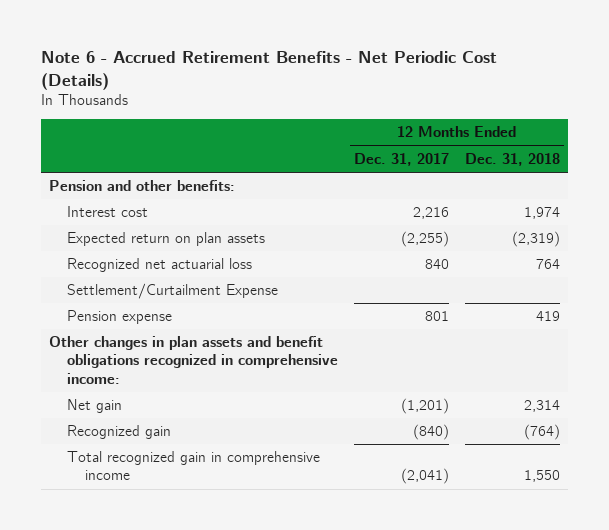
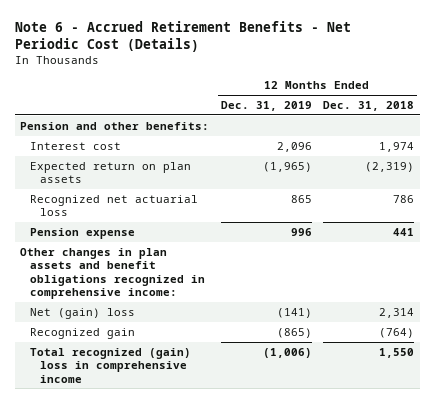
- | 12 Months Ended Dec. 31, 2017 | 12 Months Ended Dec. 31, 2018
+ | 12 Months Ended Dec. 31, 2019 | 12 Months Ended Dec. 31, 2018
- Recognized net actuarial loss | 840 | 764
- Settlement/Curtailment Expense
- Pension expense | 801 | 419
+ Recognized net actuarial loss | 865 | 786
+ Pension expense | 996 | 441
- Net gain | (1,201) | 2,314
+ Net (gain) loss | (141) | 2,314
- Total recognized gain in comprehensive income | (2,041) | 1,550
+ Total recognized (gain) loss in comprehensive income | (1,006) | 1,550

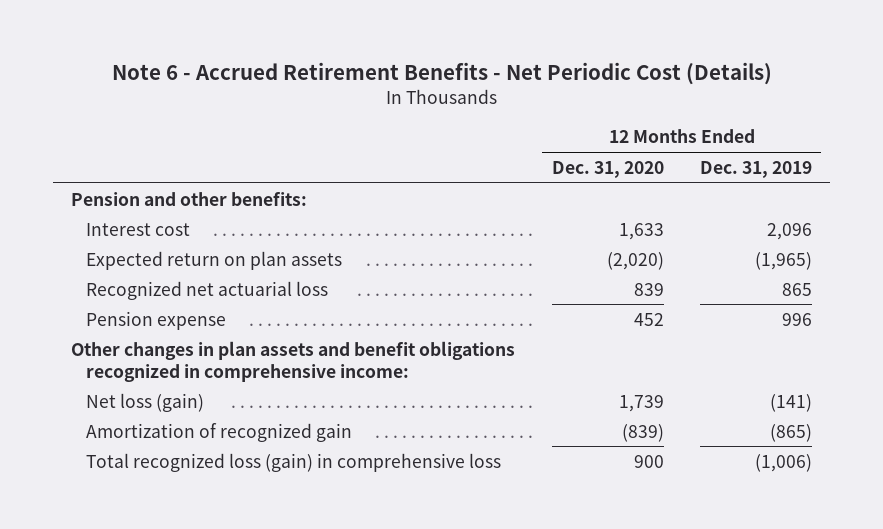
- | 12 Months Ended Dec. 31, 2019 | 12 Months Ended Dec. 31, 2018
+ | 12 Months Ended Dec. 31, 2020 | 12 Months Ended Dec. 31, 2019
- Net (gain) loss | (141) | 2,314
- Recognized gain | (865) | (764)
- Total recognized (gain) loss in comprehensive income | (1,006) | 1,550
+ Net loss (gain) | 1,739 | (141)
+ Amortization of recognized gain | (839) | (865)
+ Total recognized loss (gain) in comprehensive loss | 900 | (1,006)

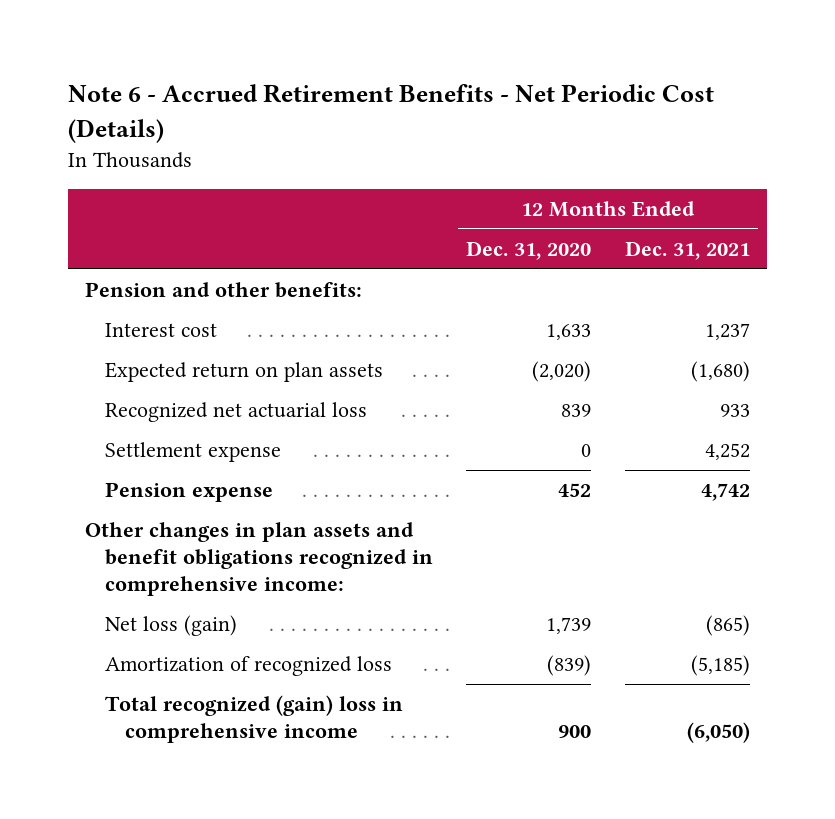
- | 12 Months Ended Dec. 31, 2020 | 12 Months Ended Dec. 31, 2019
+ | 12 Months Ended Dec. 31, 2020 | 12 Months Ended Dec. 31, 2021
+ Settlement expense | 0 | 4,252
- Amortization of recognized gain | (839) | (865)
- Total recognized loss (gain) in comprehensive loss | 900 | (1,006)
+ Amortization of recognized loss | (839) | (5,185)
+ Total recognized (gain) loss in comprehensive income | 900 | (6,050)

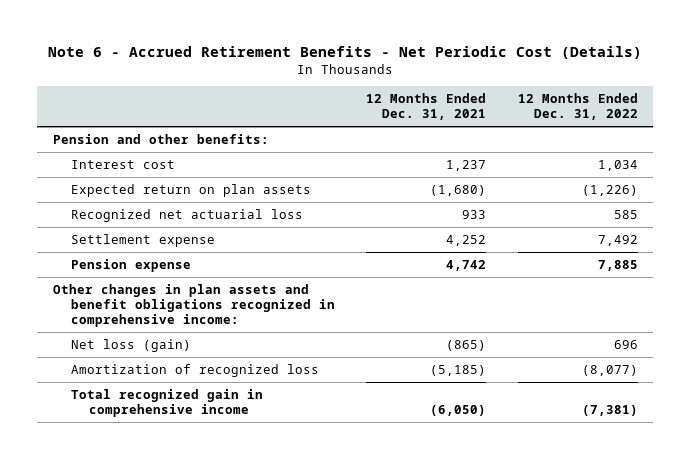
- | 12 Months Ended Dec. 31, 2020 | 12 Months Ended Dec. 31, 2021
+ | 12 Months Ended Dec. 31, 2021 | 12 Months Ended Dec. 31, 2022
- Total recognized (gain) loss in comprehensive income | 900 | (6,050)
+ Total recognized gain in comprehensive income | (6,050) | (7,381)

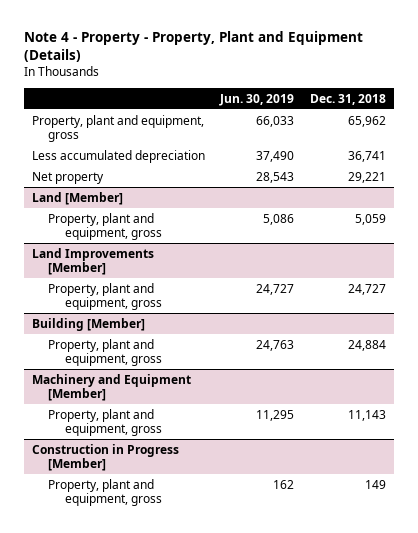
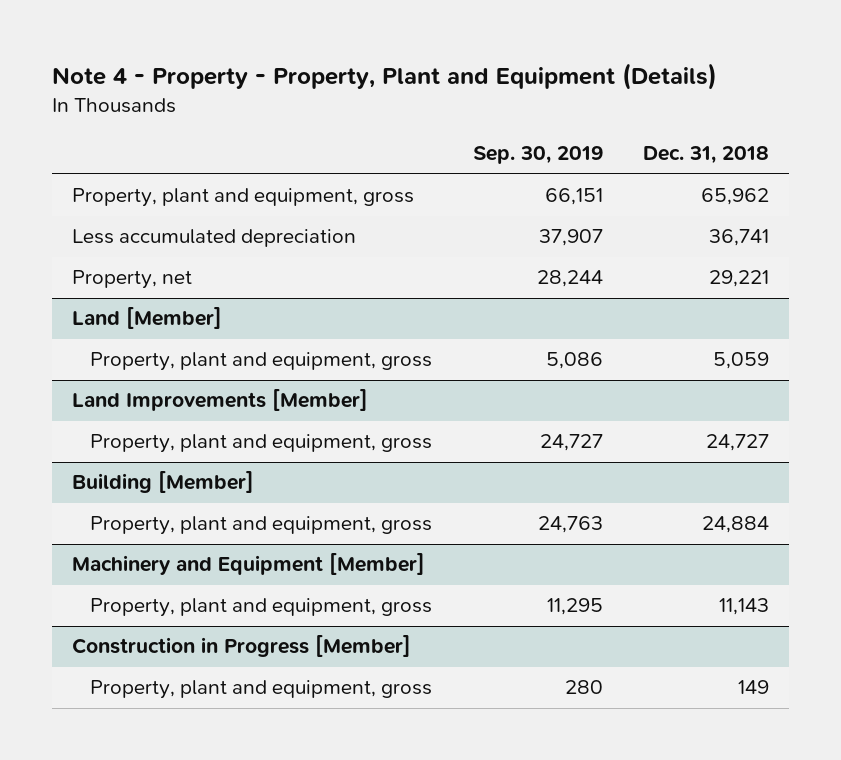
- | Jun. 30, 2019 | Dec. 31, 2018
+ | Sep. 30, 2019 | Dec. 31, 2018
- Net property | 28,543 | 29,221
+ Property, net | 28,244 | 29,221

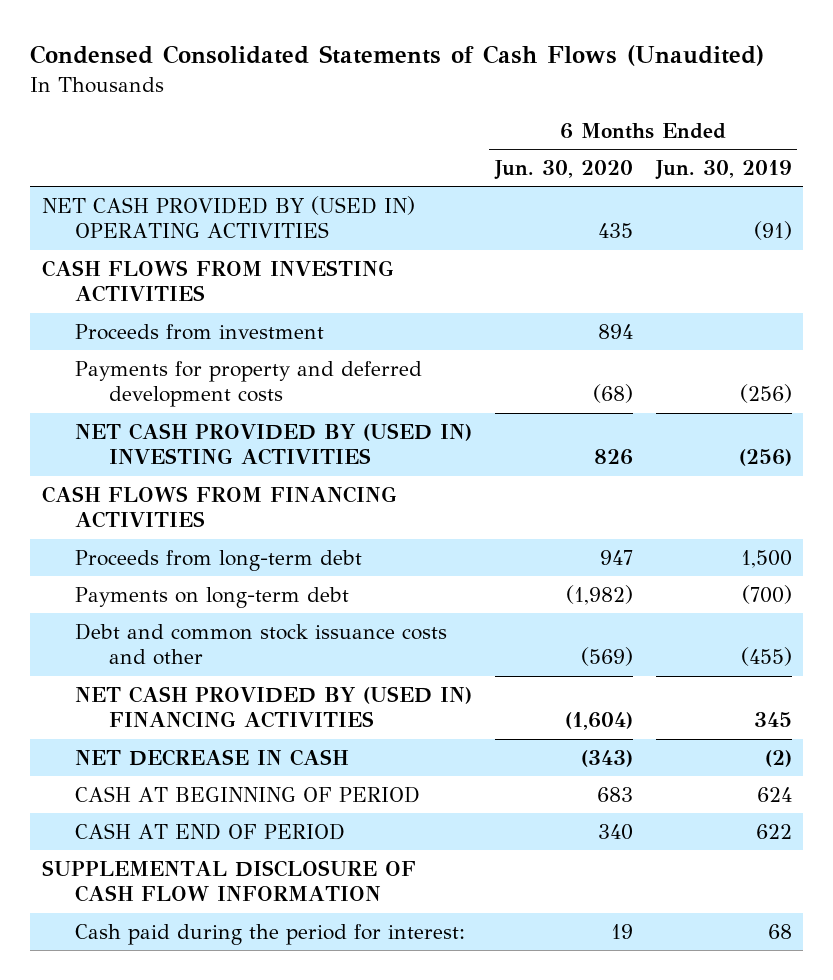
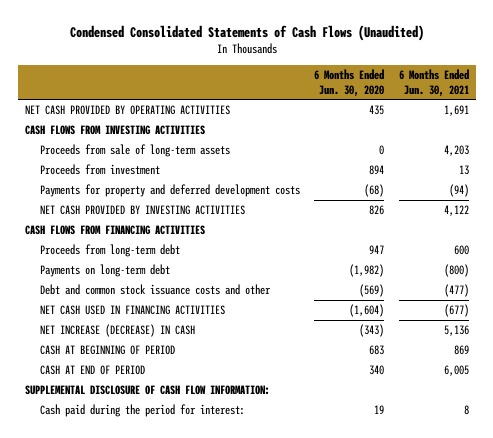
- | 6 Months Ended Jun. 30, 2020 | 6 Months Ended Jun. 30, 2019
+ | 6 Months Ended Jun. 30, 2020 | 6 Months Ended Jun. 30, 2021
- NET CASH PROVIDED BY (USED IN) OPERATING ACTIVITIES | 435 | (91)
+ NET CASH PROVIDED BY OPERATING ACTIVITIES | 435 | 1,691
+ Proceeds from sale of long-term assets | 0 | 4,203
- NET CASH PROVIDED BY (USED IN) INVESTING ACTIVITIES | 826 | (256)
+ NET CASH PROVIDED BY INVESTING ACTIVITIES | 826 | 4,122
- NET CASH PROVIDED BY (USED IN) FINANCING ACTIVITIES | (1,604) | 345
- NET DECREASE IN CASH | (343) | (2)
+ NET CASH USED IN FINANCING ACTIVITIES | (1,604) | (677)
+ NET INCREASE (DECREASE) IN CASH | (343) | 5,136
- SUPPLEMENTAL DISCLOSURE OF CASH FLOW INFORMATION
+ SUPPLEMENTAL DISCLOSURE OF CASH FLOW INFORMATION:

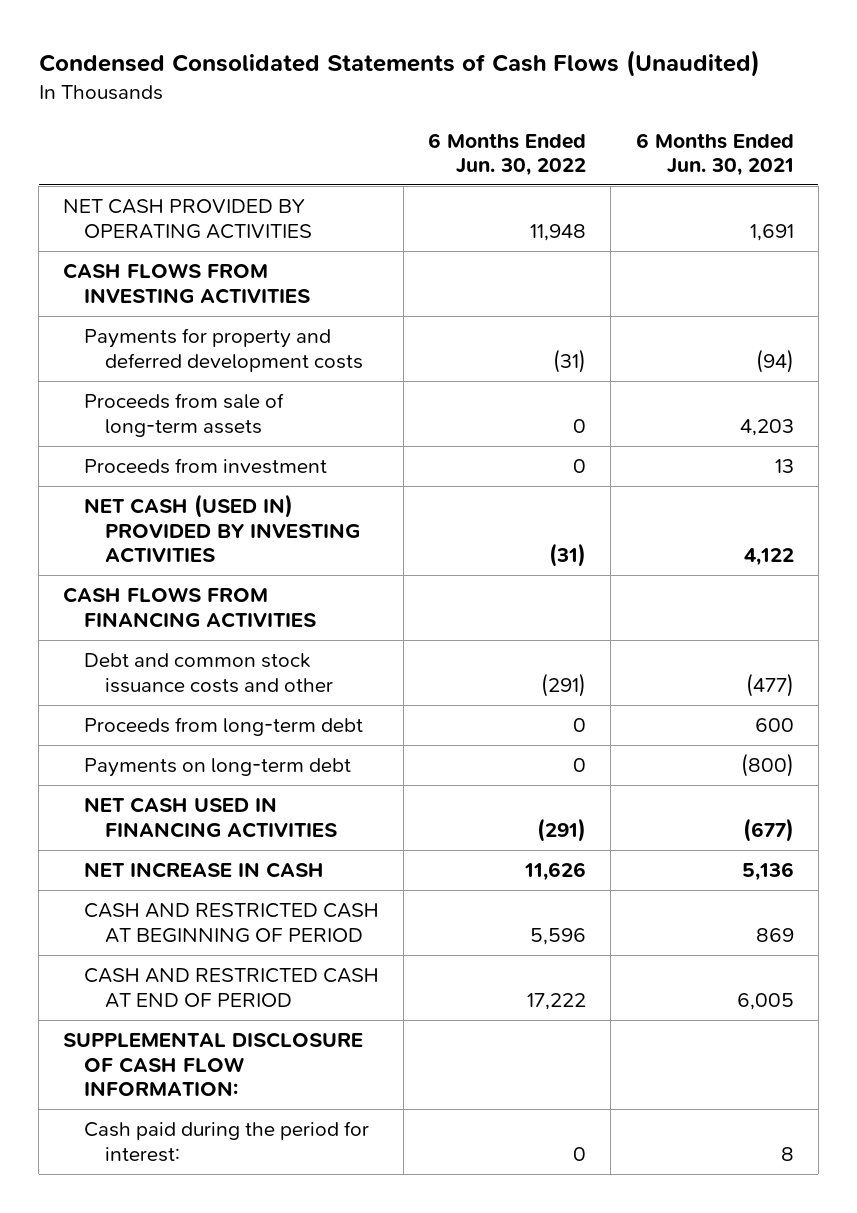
- | 6 Months Ended Jun. 30, 2020 | 6 Months Ended Jun. 30, 2021
+ | 6 Months Ended Jun. 30, 2022 | 6 Months Ended Jun. 30, 2021
moved up: Payments for property and deferred development costs | (31) | (94)
- NET CASH PROVIDED BY INVESTING ACTIVITIES | 826 | 4,122
+ NET CASH (USED IN) PROVIDED BY INVESTING ACTIVITIES | (31) | 4,122
moved up: Debt and common stock issuance costs and other | (291) | (477)
- NET INCREASE (DECREASE) IN CASH | (343) | 5,136
- CASH AT BEGINNING OF PERIOD | 683 | 869
- CASH AT END OF PERIOD | 340 | 6,005
+ NET INCREASE IN CASH | 11,626 | 5,136
+ CASH AND RESTRICTED CASH AT BEGINNING OF PERIOD | 5,596 | 869
+ CASH AND RESTRICTED CASH AT END OF PERIOD | 17,222 | 6,005

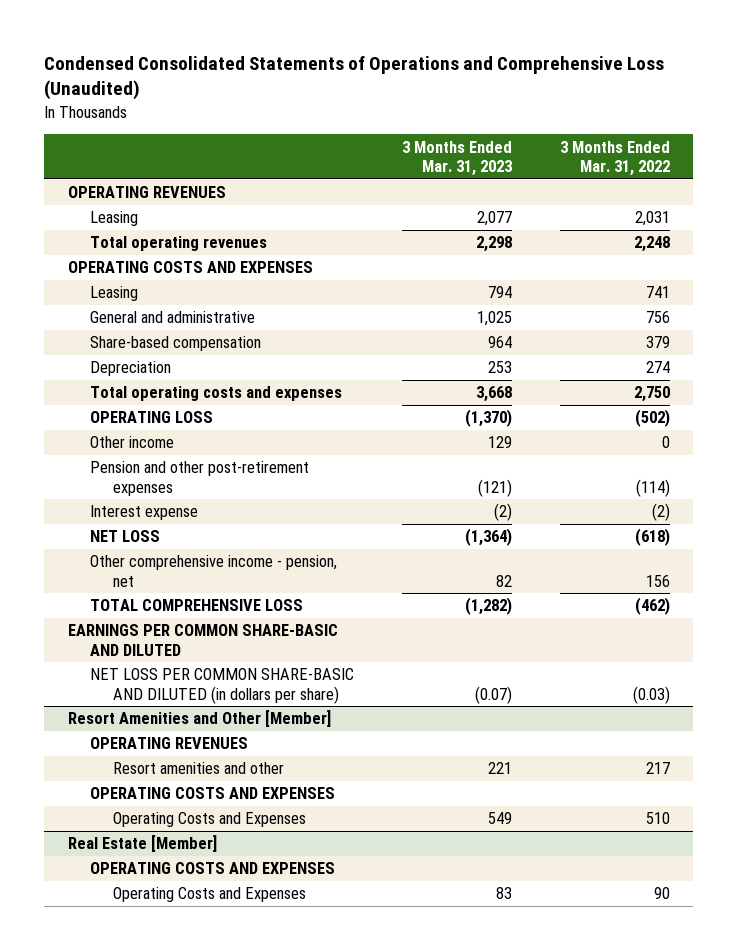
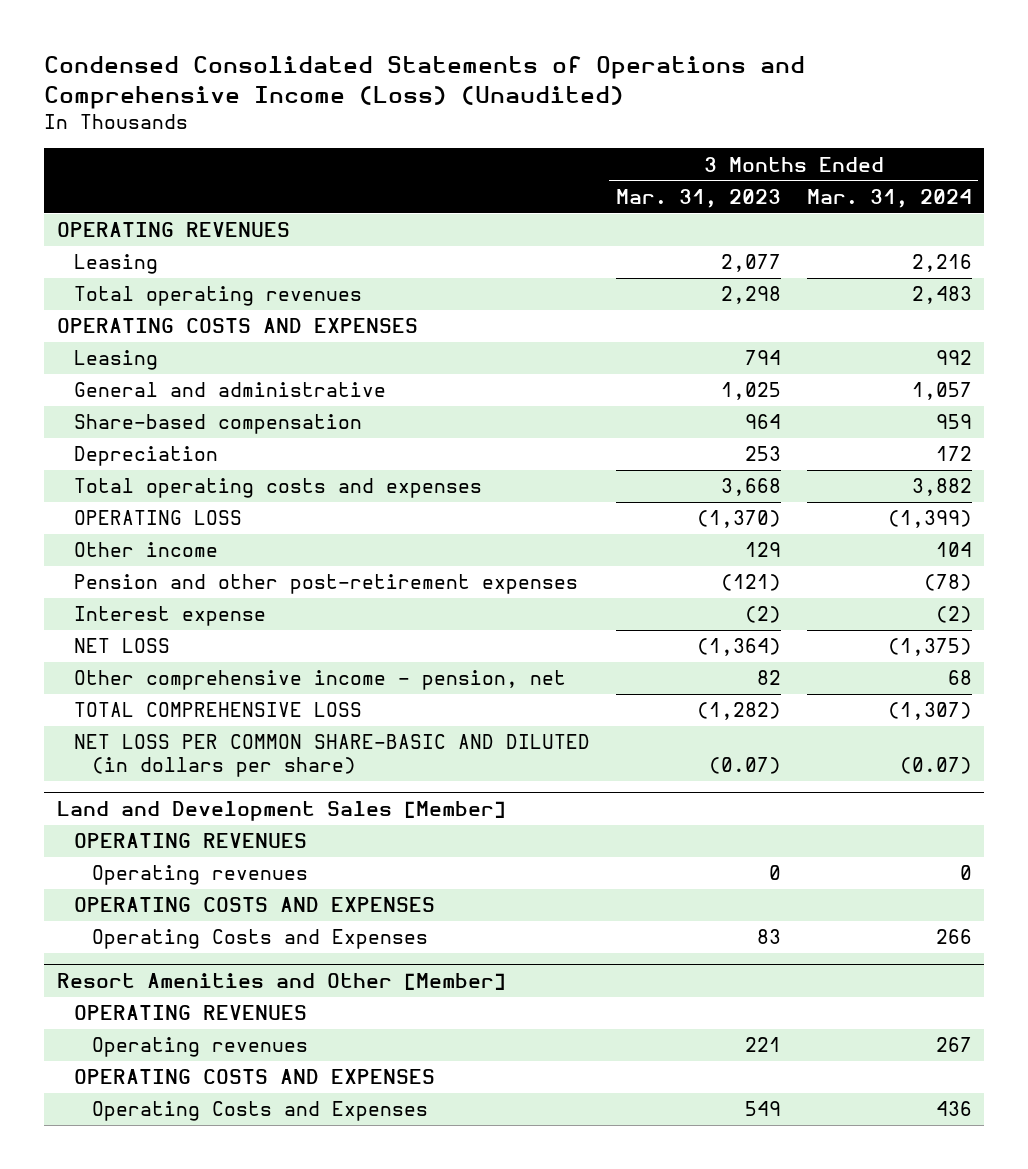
- Condensed Consolidated Statements of Operations and Comprehensive Loss (Unaudited)
+ Condensed Consolidated Statements of Operations and Comprehensive Income (Loss) (Unaudited)
- | 3 Months Ended Mar. 31, 2023 | 3 Months Ended Mar. 31, 2022
+ | 3 Months Ended Mar. 31, 2023 | 3 Months Ended Mar. 31, 2024
- EARNINGS PER COMMON SHARE-BASIC AND DILUTED
+ Land and Development Sales [Member]
+ OPERATING REVENUES
+ Operating revenues | 0 | 0
+ OPERATING COSTS AND EXPENSES
+ Operating Costs and Expenses | 83 | 266
@ Resort Amenities and Other [Member]
- Resort amenities and other | 221 | 217
+ Operating revenues | 221 | 267
- Real Estate [Member]
- OPERATING COSTS AND EXPENSES
- Operating Costs and Expenses | 83 | 90

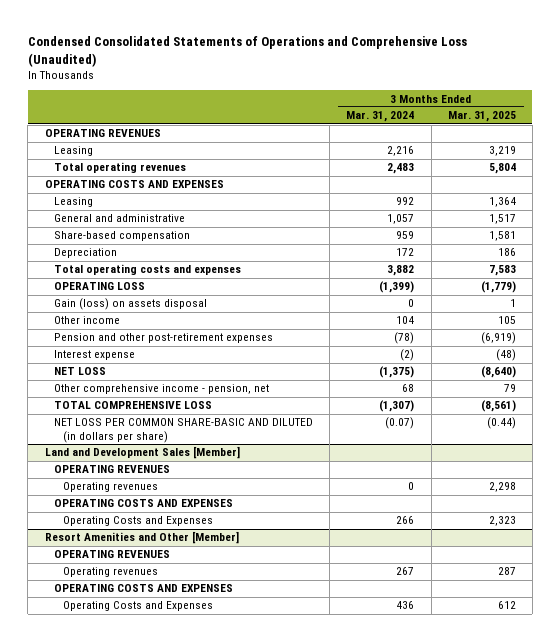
- Condensed Consolidated Statements of Operations and Comprehensive Income (Loss) (Unaudited)
+ Condensed Consolidated Statements of Operations and Comprehensive Loss (Unaudited)
- | 3 Months Ended Mar. 31, 2023 | 3 Months Ended Mar. 31, 2024
+ | 3 Months Ended Mar. 31, 2024 | 3 Months Ended Mar. 31, 2025
+ Gain (loss) on assets disposal | 0 | 1

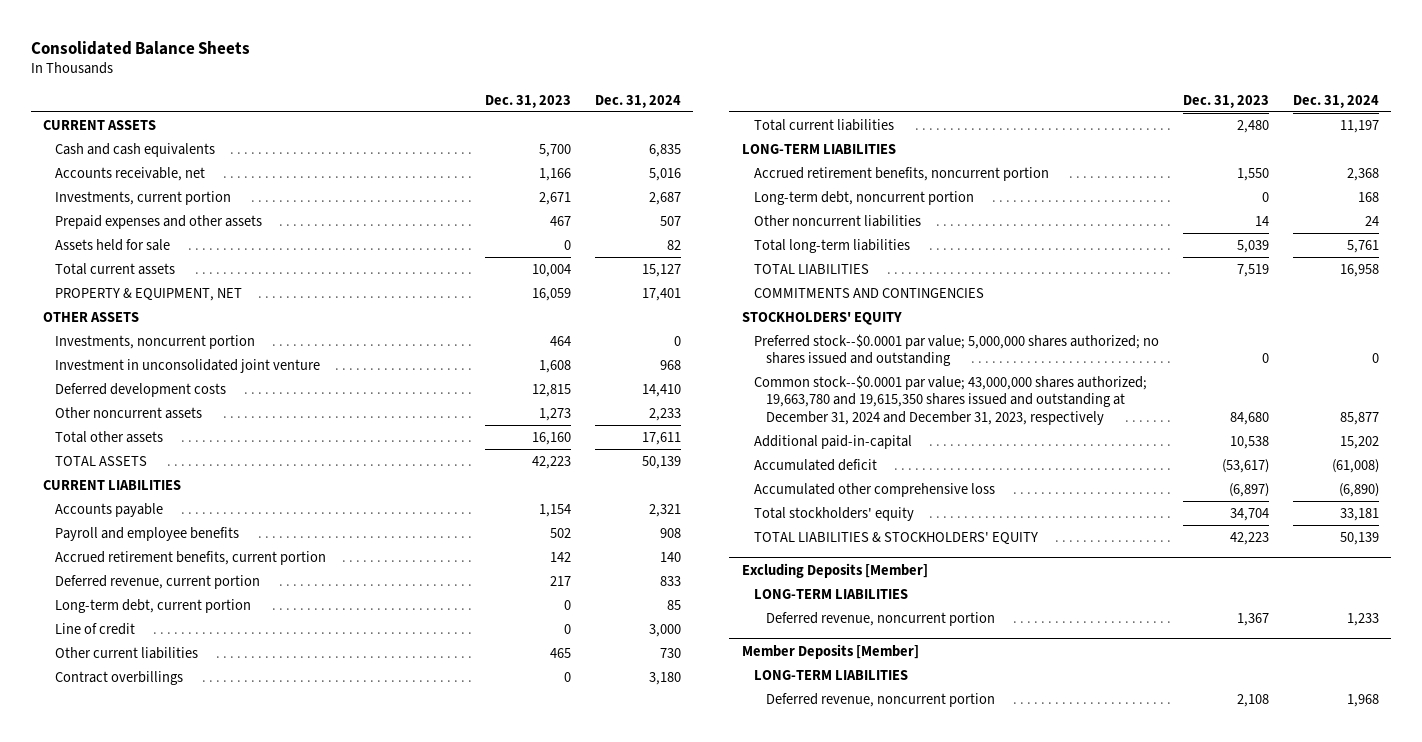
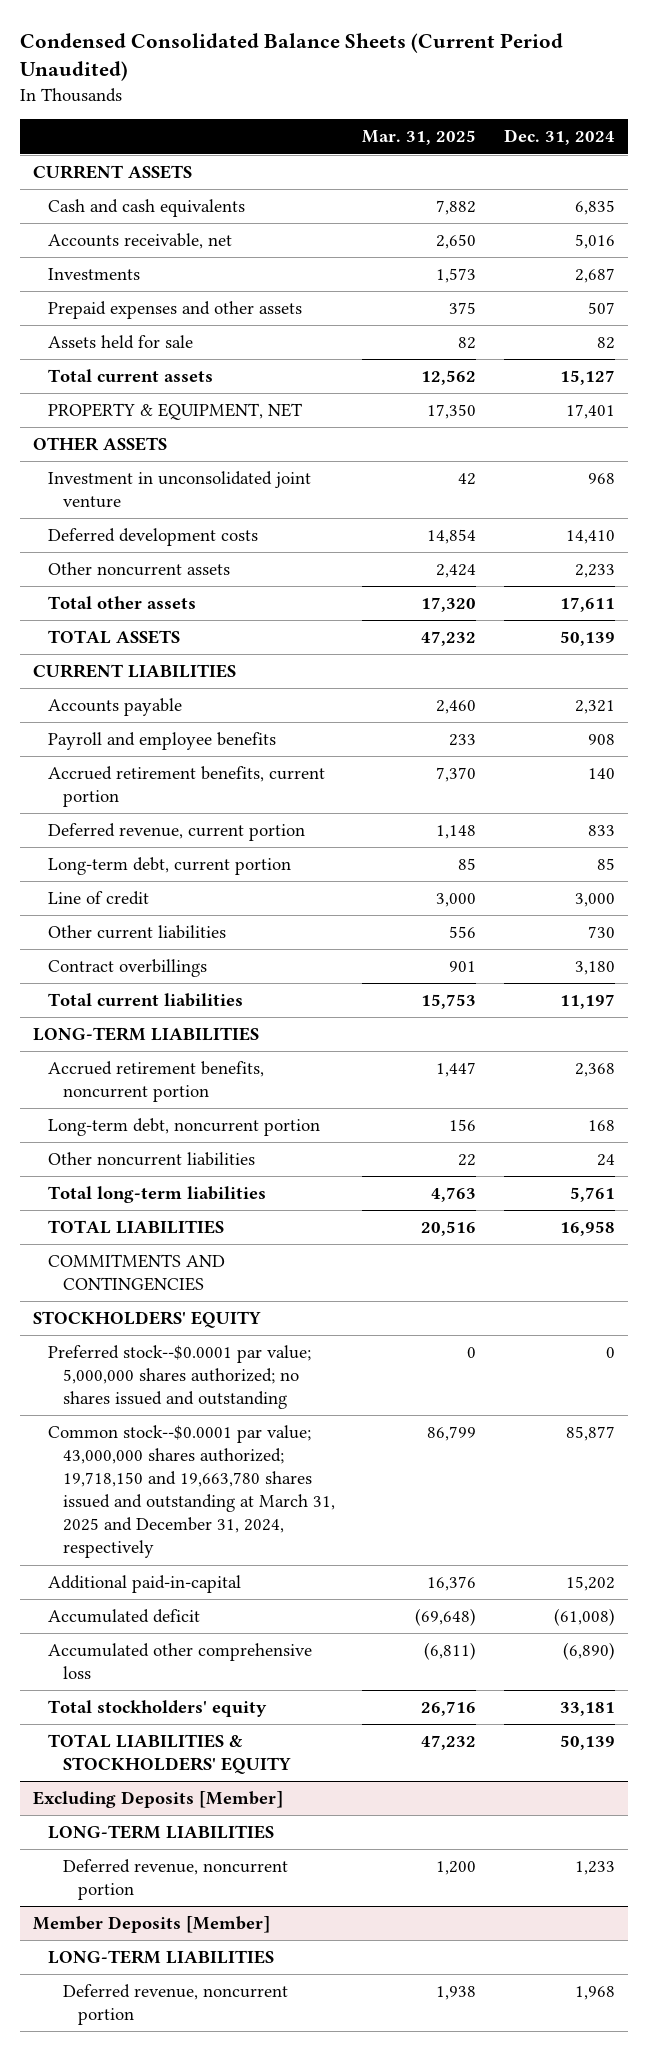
- Consolidated Balance Sheets
+ Condensed Consolidated Balance Sheets (Current Period Unaudited)
- | Dec. 31, 2023 | Dec. 31, 2024
+ | Mar. 31, 2025 | Dec. 31, 2024
- Investments, current portion | 2,671 | 2,687
+ Investments | 1,573 | 2,687
- Investments, noncurrent portion | 464 | 0
- Common stock--$0.0001 par value; 43,000,000 shares authorized; 19,663,780 and 19,615,350 shares issued and outstanding at December 31, 2024 and December 31, 2023, respectively | 84,680 | 85,877
+ Common stock--$0.0001 par value; 43,000,000 shares authorized; 19,718,150 and 19,663,780 shares issued and outstanding at March 31, 2025 and December 31, 2024, respectively | 86,799 | 85,877

